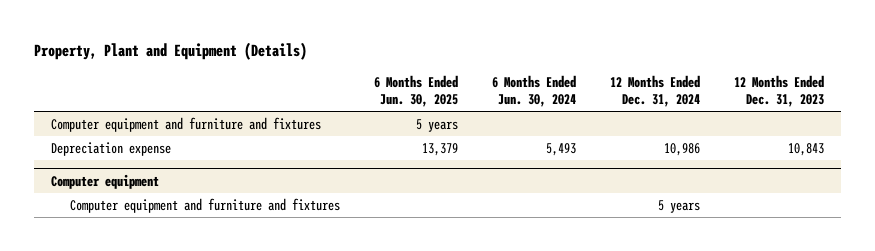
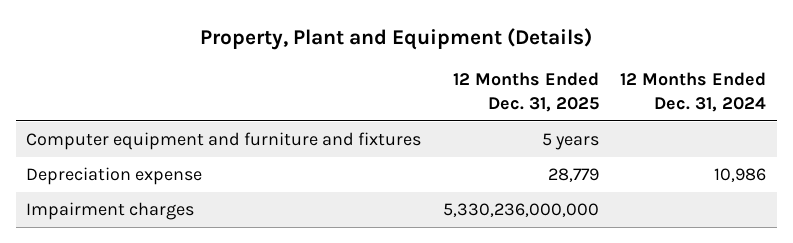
- | 6 Months Ended Jun. 30, 2025 | 6 Months Ended Jun. 30, 2024 | 12 Months Ended Dec. 31, 2024 | 12 Months Ended Dec. 31, 2023
+ | 12 Months Ended Dec. 31, 2025 | 12 Months Ended Dec. 31, 2024
- Computer equipment
- Computer equipment and furniture and fixtures | | | 5 years |
+ Impairment charges | 5,330,236,000,000 |

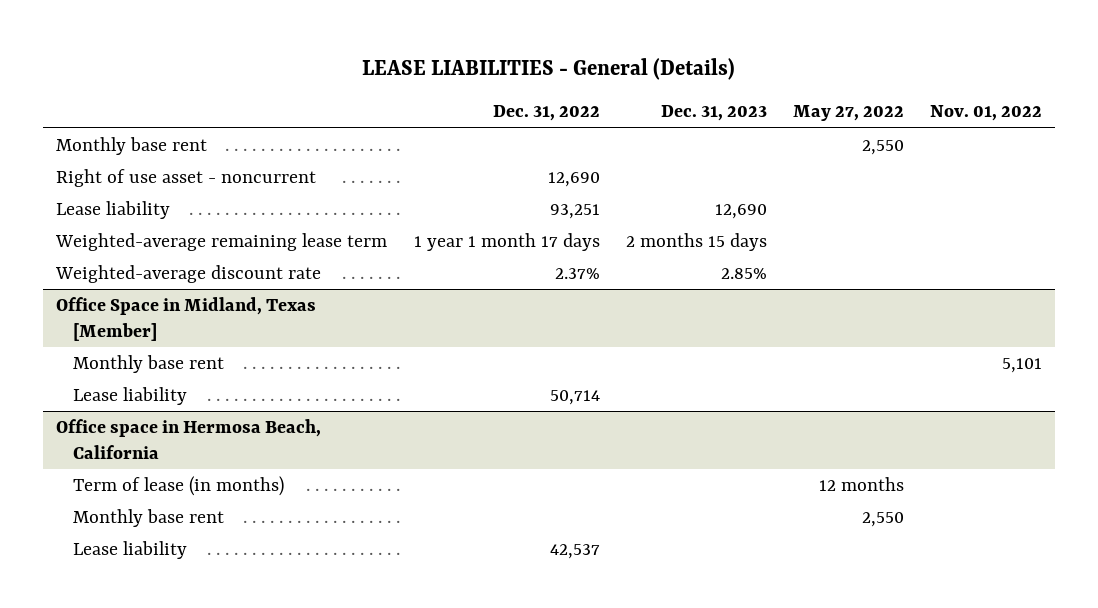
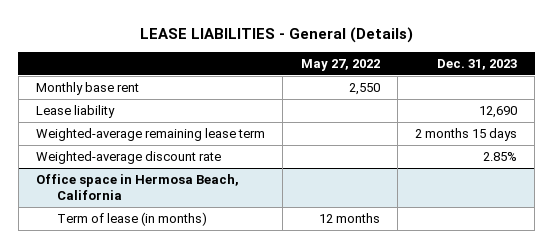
- | Dec. 31, 2022 | Dec. 31, 2023 | May 27, 2022 | Nov. 01, 2022
+ | May 27, 2022 | Dec. 31, 2023
- Right of use asset - noncurrent | 12,690 | | |
- Office Space in Midland, Texas [Member]
- Monthly base rent | | | | 5,101
- Lease liability | 50,714 | | |
@ Office space in Hermosa Beach, California
- Monthly base rent | | | 2,550 |
- Lease liability | 42,537 | | |

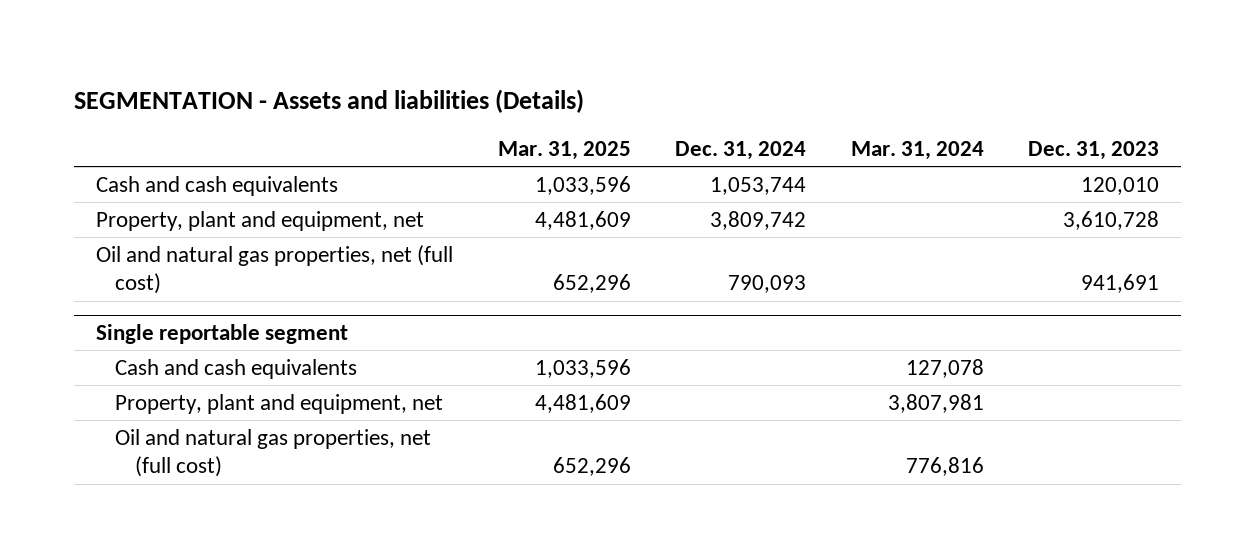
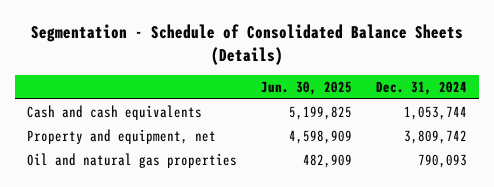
- SEGMENTATION - Assets and liabilities (Details)
+ Segmentation - Schedule of Consolidated Balance Sheets (Details)
- | Mar. 31, 2025 | Dec. 31, 2024 | Mar. 31, 2024 | Dec. 31, 2023
+ | Jun. 30, 2025 | Dec. 31, 2024
- Property, plant and equipment, net | 4,481,609 | 3,809,742 | | 3,610,728
- Oil and natural gas properties, net (full cost) | 652,296 | 790,093 | | 941,691
- Single reportable segment
- Cash and cash equivalents | 1,033,596 | | 127,078 |
- Property, plant and equipment, net | 4,481,609 | | 3,807,981 |
- Oil and natural gas properties, net (full cost) | 652,296 | | 776,816 |
+ Property and equipment, net | 4,598,909 | 3,809,742
+ Oil and natural gas properties | 482,909 | 790,093

